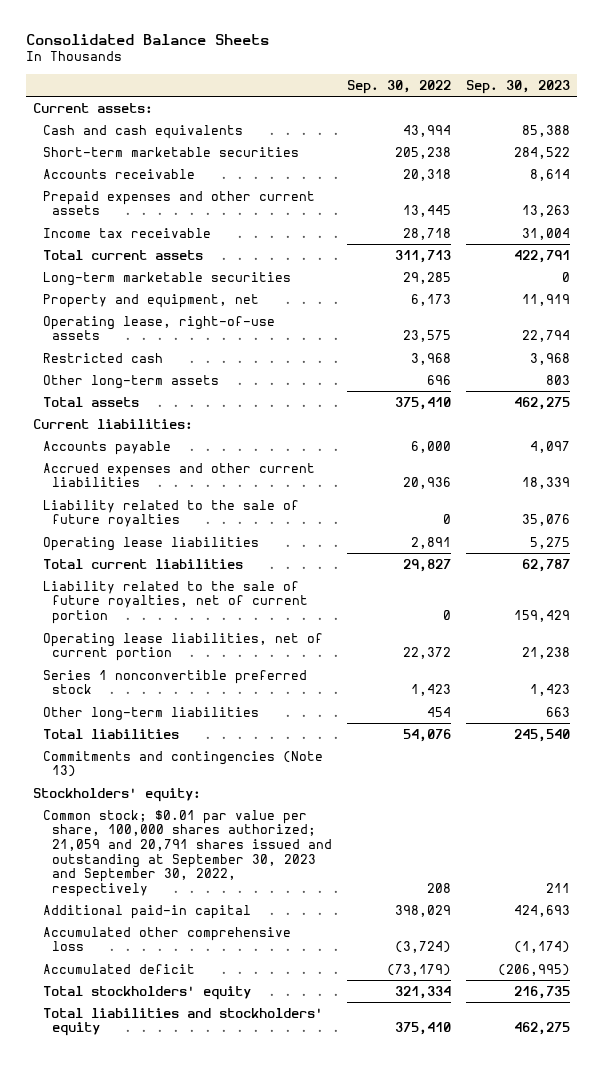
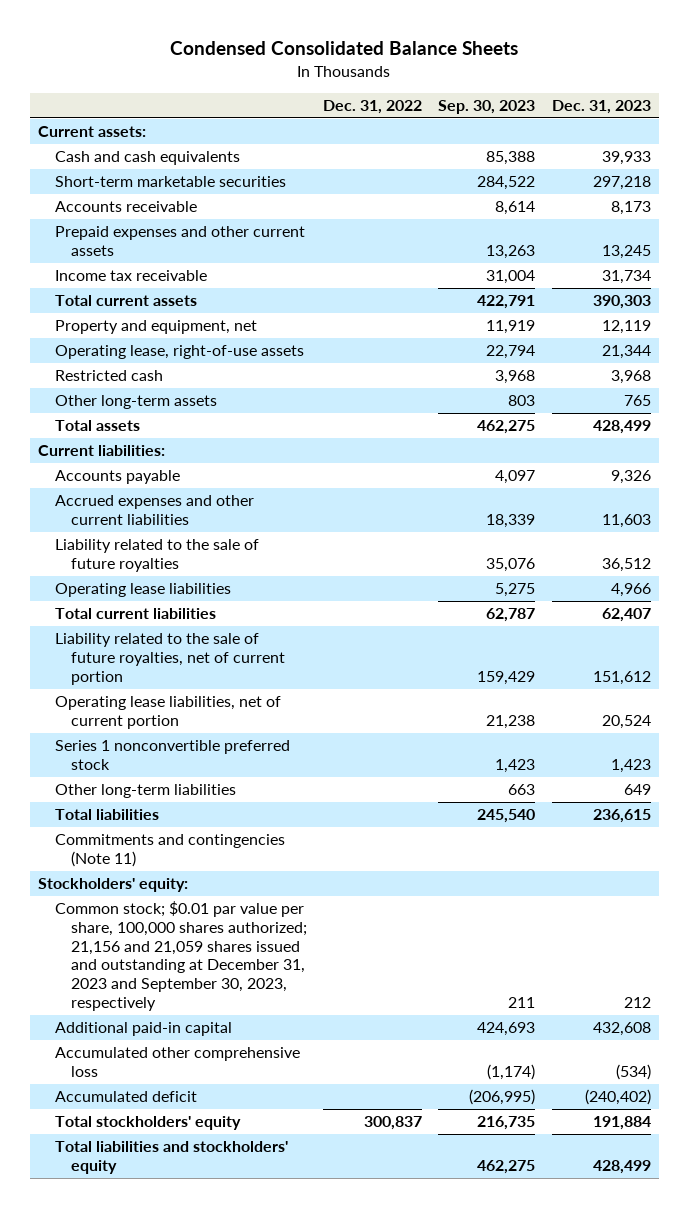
- Consolidated Balance Sheets
+ Condensed Consolidated Balance Sheets
- | Sep. 30, 2022 | Sep. 30, 2023
+ | Dec. 31, 2022 | Sep. 30, 2023 | Dec. 31, 2023
- Long-term marketable securities | 29,285 | 0
- Commitments and contingencies (Note 13)
+ Commitments and contingencies (Note 11)
- Common stock; $0.01 par value per share, 100,000 shares authorized; 21,059 and 20,791 shares issued and outstanding at September 30, 2023 and September 30, 2022, respectively | 208 | 211
+ Common stock; $0.01 par value per share, 100,000 shares authorized; 21,156 and 21,059 shares issued and outstanding at December 31, 2023 and September 30, 2023, respectively | | 211 | 212

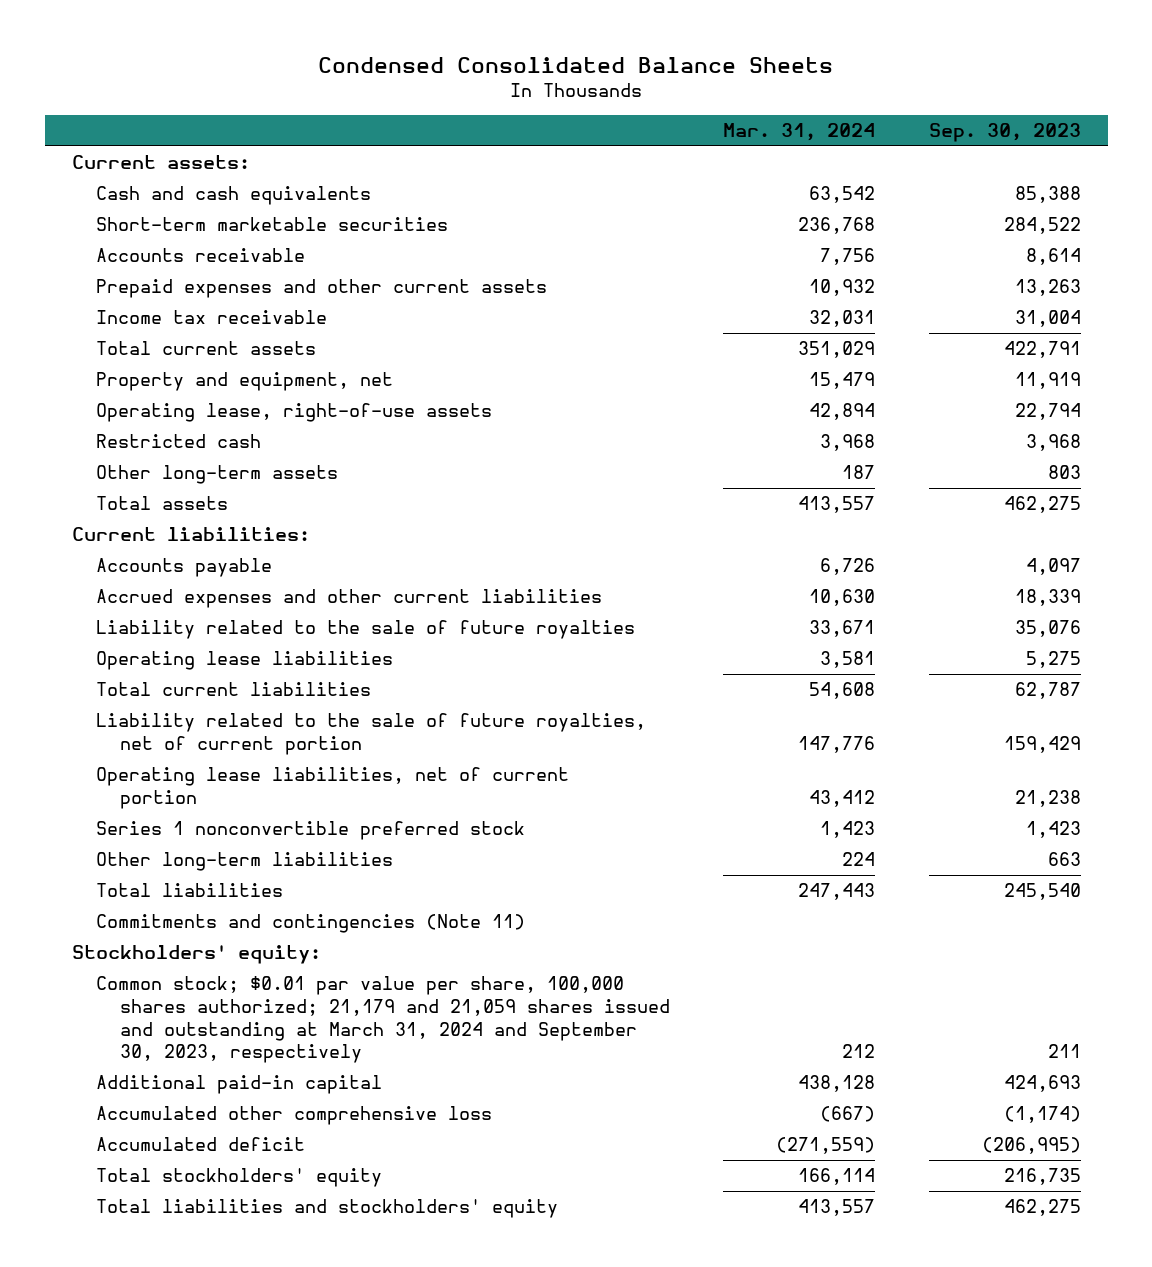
- | Dec. 31, 2022 | Sep. 30, 2023 | Dec. 31, 2023
+ | Mar. 31, 2024 | Sep. 30, 2023
- Common stock; $0.01 par value per share, 100,000 shares authorized; 21,156 and 21,059 shares issued and outstanding at December 31, 2023 and September 30, 2023, respectively | | 211 | 212
+ Common stock; $0.01 par value per share, 100,000 shares authorized; 21,179 and 21,059 shares issued and outstanding at March 31, 2024 and September 30, 2023, respectively | 212 | 211

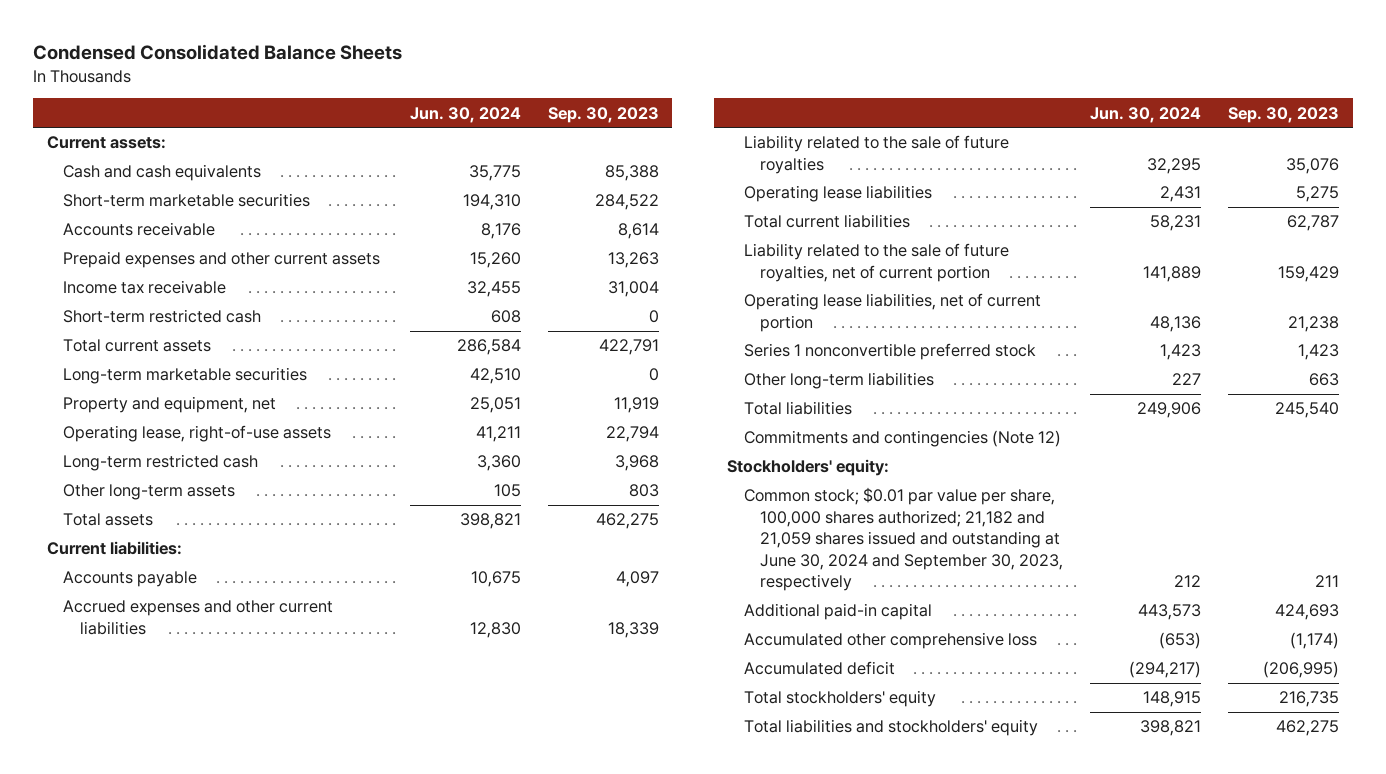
- | Mar. 31, 2024 | Sep. 30, 2023
+ | Jun. 30, 2024 | Sep. 30, 2023
+ Short-term restricted cash | 608 | 0
+ Long-term marketable securities | 42,510 | 0
- Restricted cash | 3,968 | 3,968
+ Long-term restricted cash | 3,360 | 3,968
- Commitments and contingencies (Note 11)
+ Commitments and contingencies (Note 12)
- Common stock; $0.01 par value per share, 100,000 shares authorized; 21,179 and 21,059 shares issued and outstanding at March 31, 2024 and September 30, 2023, respectively | 212 | 211
+ Common stock; $0.01 par value per share, 100,000 shares authorized; 21,182 and 21,059 shares issued and outstanding at June 30, 2024 and September 30, 2023, respectively | 212 | 211

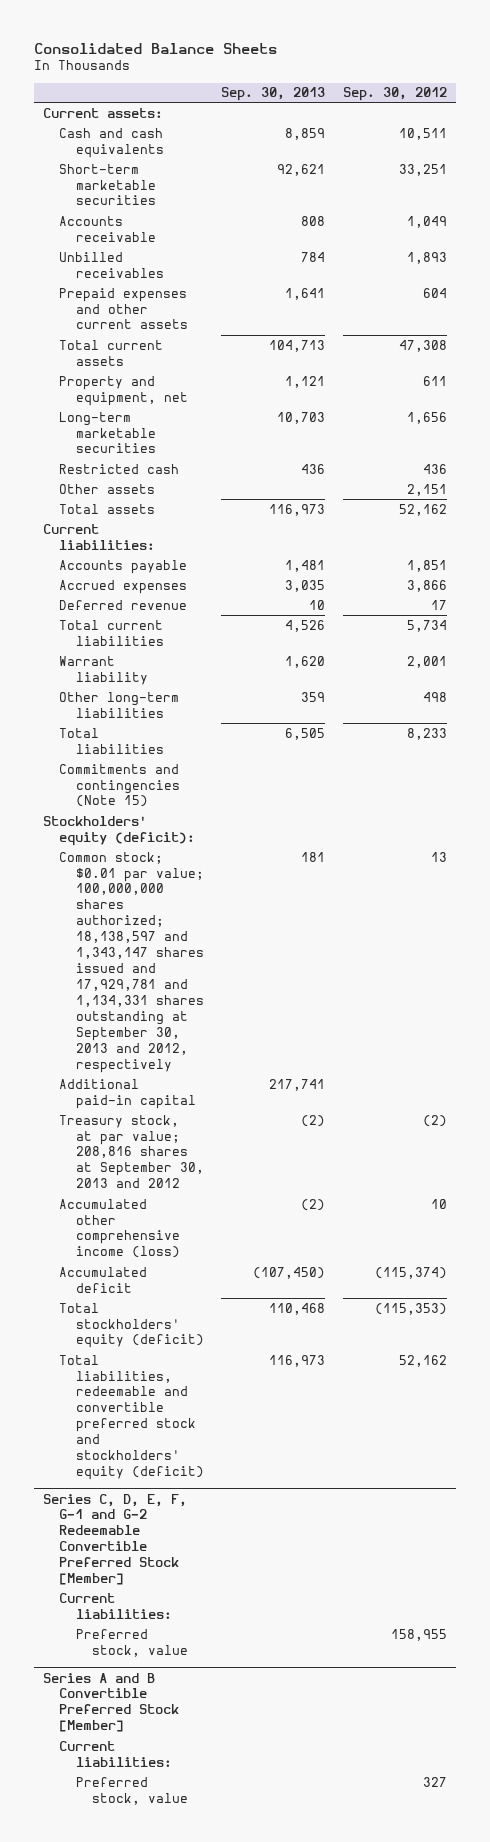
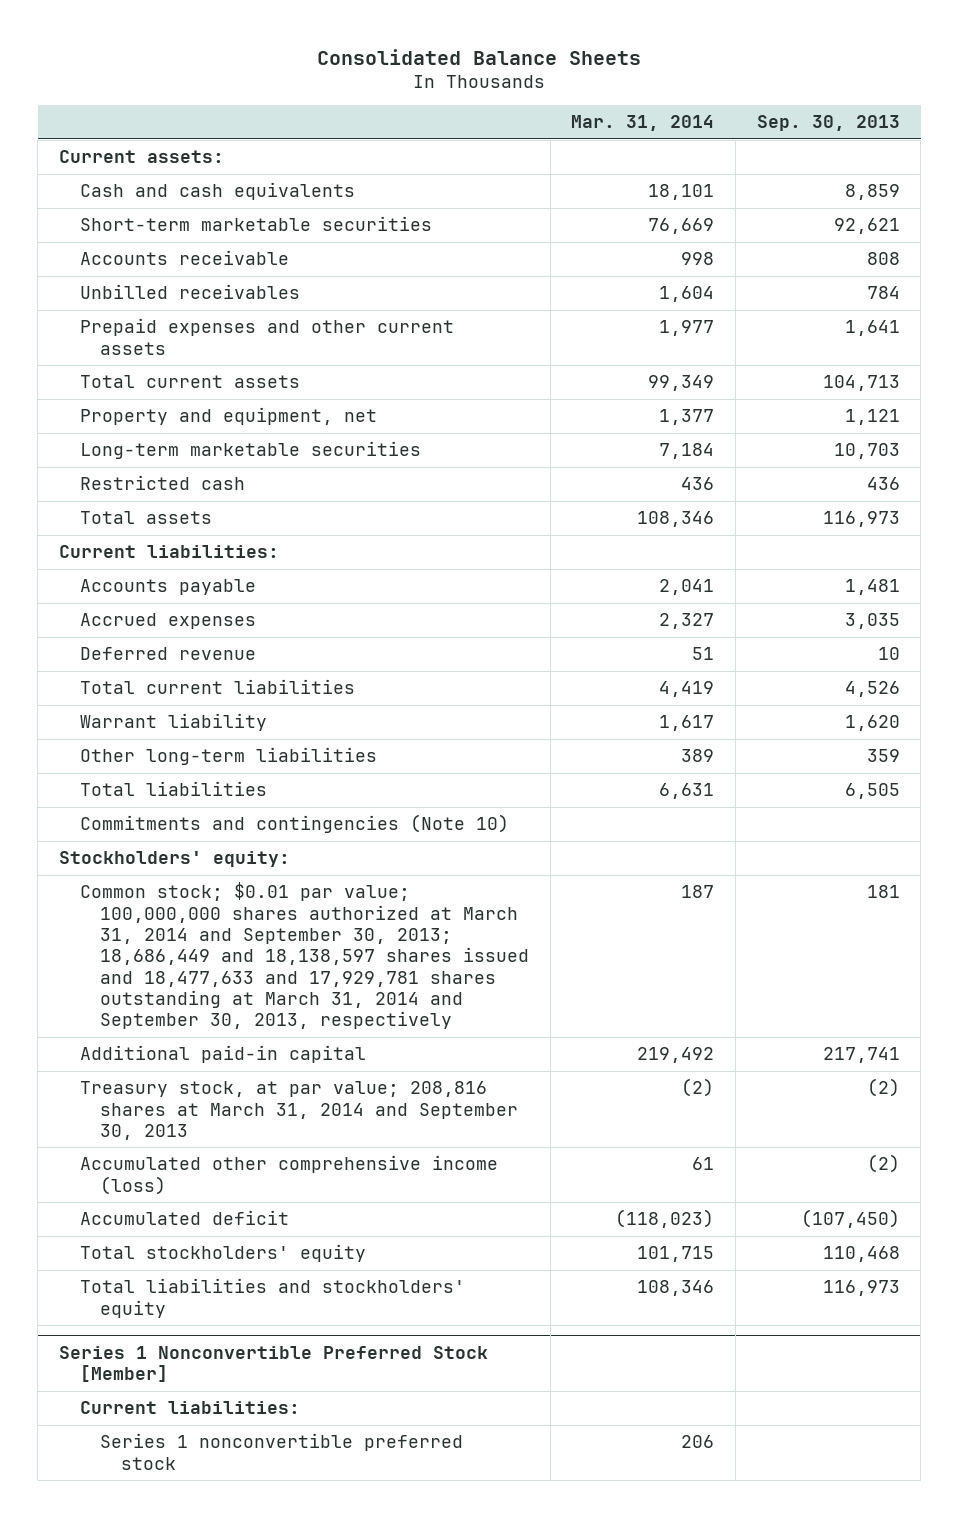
- | Sep. 30, 2013 | Sep. 30, 2012
+ | Mar. 31, 2014 | Sep. 30, 2013
- Other assets | | 2,151
- Commitments and contingencies (Note 15)
- Stockholders' equity (deficit):
- Common stock; $0.01 par value; 100,000,000 shares authorized; 18,138,597 and 1,343,147 shares issued and 17,929,781 and 1,134,331 shares outstanding at September 30, 2013 and 2012, respectively | 181 | 13
+ Commitments and contingencies (Note 10)
+ Stockholders' equity:
+ Common stock; $0.01 par value; 100,000,000 shares authorized at March 31, 2014 and September 30, 2013; 18,686,449 and 18,138,597 shares issued and 18,477,633 and 17,929,781 shares outstanding at March 31, 2014 and September 30, 2013, respectively | 187 | 181
- Treasury stock, at par value; 208,816 shares at September 30, 2013 and 2012 | (2) | (2)
+ Treasury stock, at par value; 208,816 shares at March 31, 2014 and September 30, 2013 | (2) | (2)
- Total stockholders' equity (deficit) | 110,468 | (115,353)
- Total liabilities, redeemable and convertible preferred stock and stockholders' equity (deficit) | 116,973 | 52,162
- Series C, D, E, F, G-1 and G-2 Redeemable Convertible Preferred Stock [Member]
- Current liabilities:
- Preferred stock, value | | 158,955
- Series A and B Convertible Preferred Stock [Member]
+ Total stockholders' equity | 101,715 | 110,468
+ Total liabilities and stockholders' equity | 108,346 | 116,973
+ Series 1 Nonconvertible Preferred Stock [Member]
- Preferred stock, value | | 327
+ Series 1 nonconvertible preferred stock | 206 |

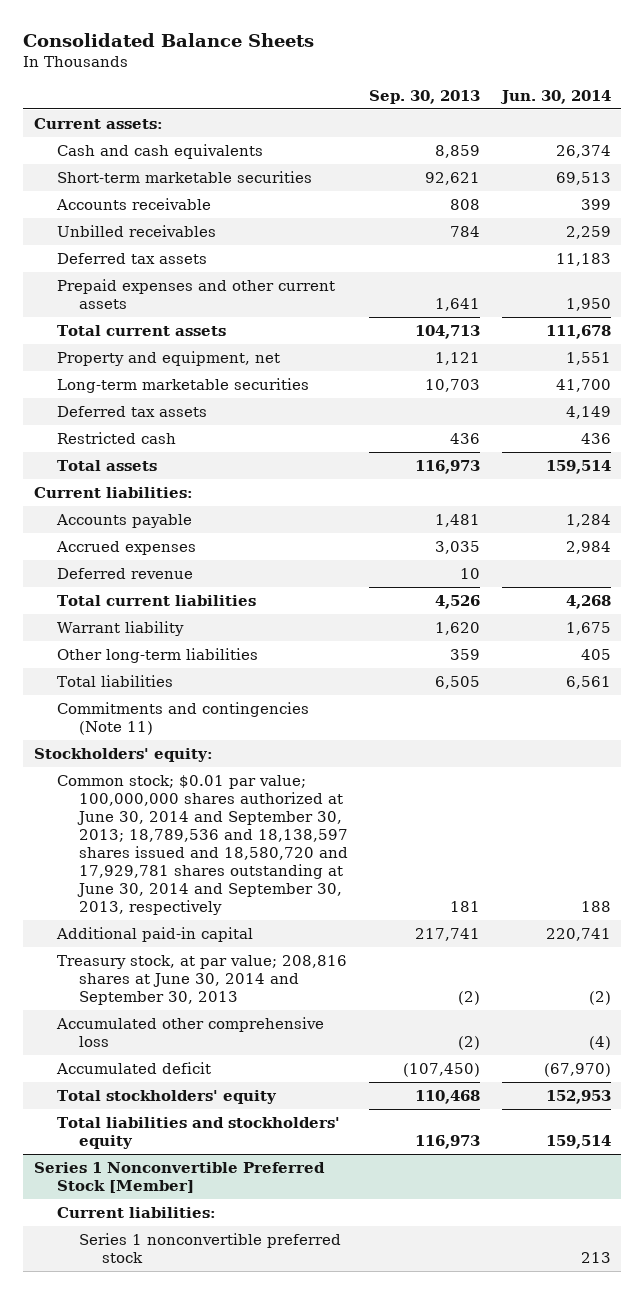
- | Mar. 31, 2014 | Sep. 30, 2013
+ | Sep. 30, 2013 | Jun. 30, 2014
+ Deferred tax assets | | 11,183
+ Deferred tax assets | | 4,149
- Commitments and contingencies (Note 10)
+ Commitments and contingencies (Note 11)
- Common stock; $0.01 par value; 100,000,000 shares authorized at March 31, 2014 and September 30, 2013; 18,686,449 and 18,138,597 shares issued and 18,477,633 and 17,929,781 shares outstanding at March 31, 2014 and September 30, 2013, respectively | 187 | 181
+ Common stock; $0.01 par value; 100,000,000 shares authorized at June 30, 2014 and September 30, 2013; 18,789,536 and 18,138,597 shares issued and 18,580,720 and 17,929,781 shares outstanding at June 30, 2014 and September 30, 2013, respectively | 181 | 188
- Treasury stock, at par value; 208,816 shares at March 31, 2014 and September 30, 2013 | (2) | (2)
- Accumulated other comprehensive income (loss) | 61 | (2)
+ Treasury stock, at par value; 208,816 shares at June 30, 2014 and September 30, 2013 | (2) | (2)
+ Accumulated other comprehensive loss | (2) | (4)

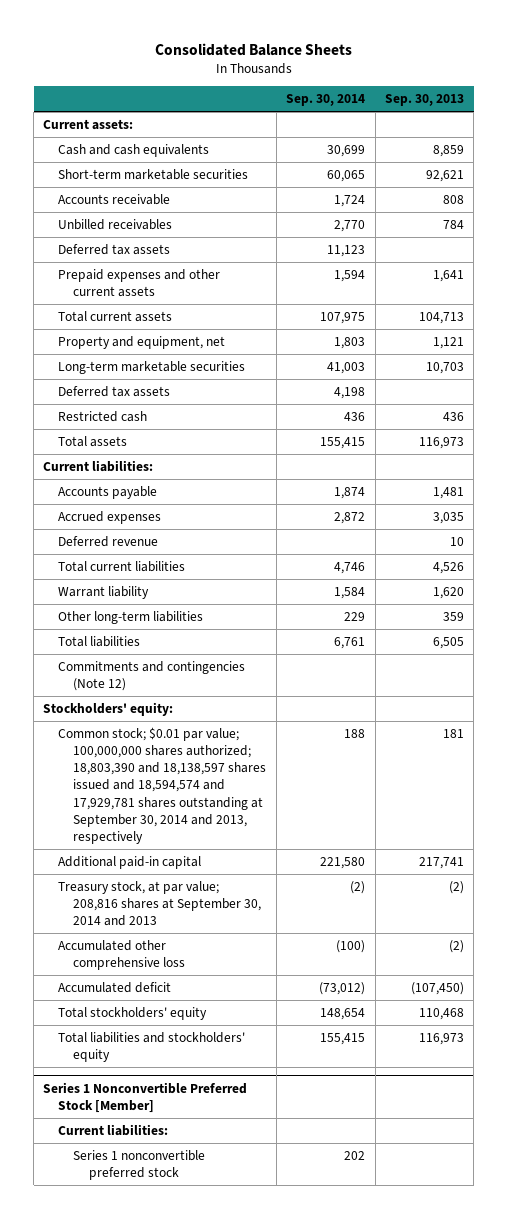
- | Sep. 30, 2013 | Jun. 30, 2014
+ | Sep. 30, 2014 | Sep. 30, 2013
- Commitments and contingencies (Note 11)
+ Commitments and contingencies (Note 12)
- Common stock; $0.01 par value; 100,000,000 shares authorized at June 30, 2014 and September 30, 2013; 18,789,536 and 18,138,597 shares issued and 18,580,720 and 17,929,781 shares outstanding at June 30, 2014 and September 30, 2013, respectively | 181 | 188
+ Common stock; $0.01 par value; 100,000,000 shares authorized; 18,803,390 and 18,138,597 shares issued and 18,594,574 and 17,929,781 shares outstanding at September 30, 2014 and 2013, respectively | 188 | 181
- Treasury stock, at par value; 208,816 shares at June 30, 2014 and September 30, 2013 | (2) | (2)
+ Treasury stock, at par value; 208,816 shares at September 30, 2014 and 2013 | (2) | (2)

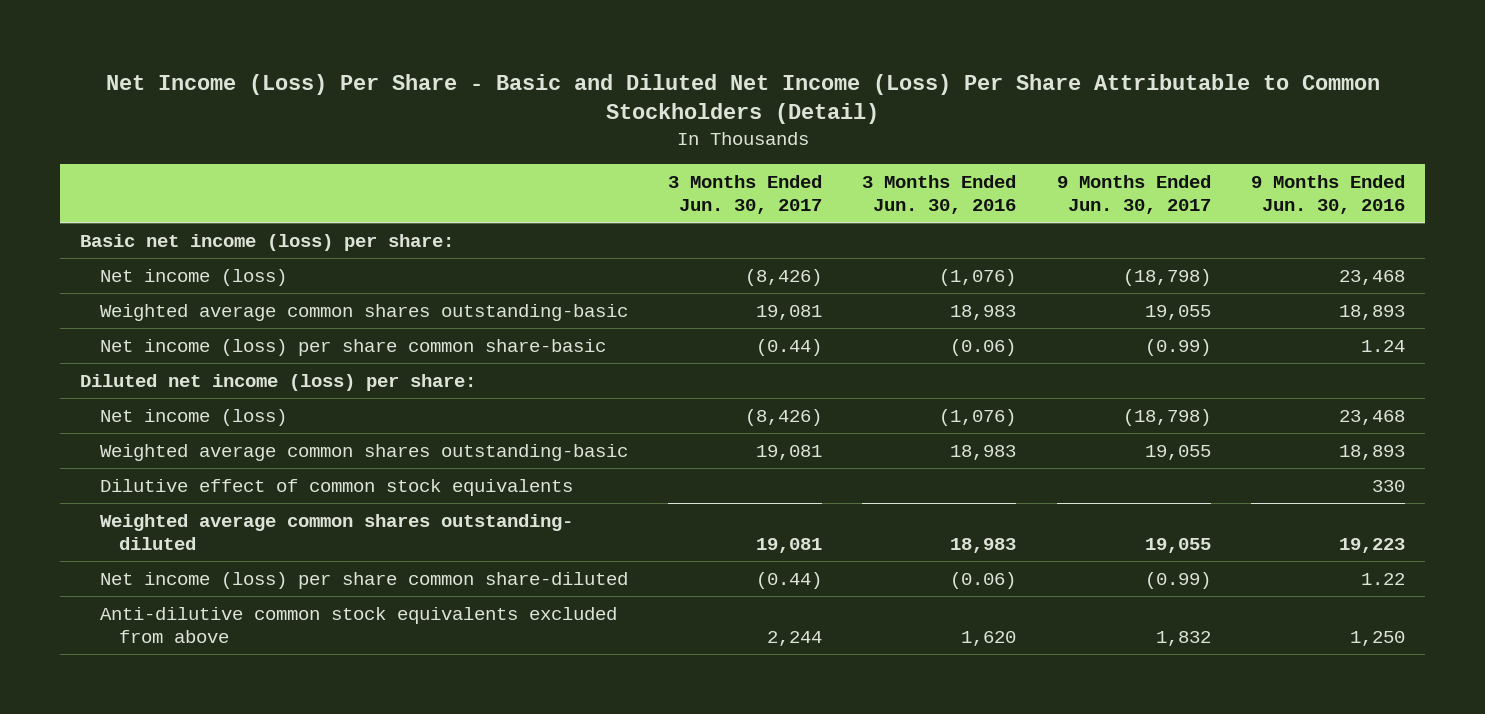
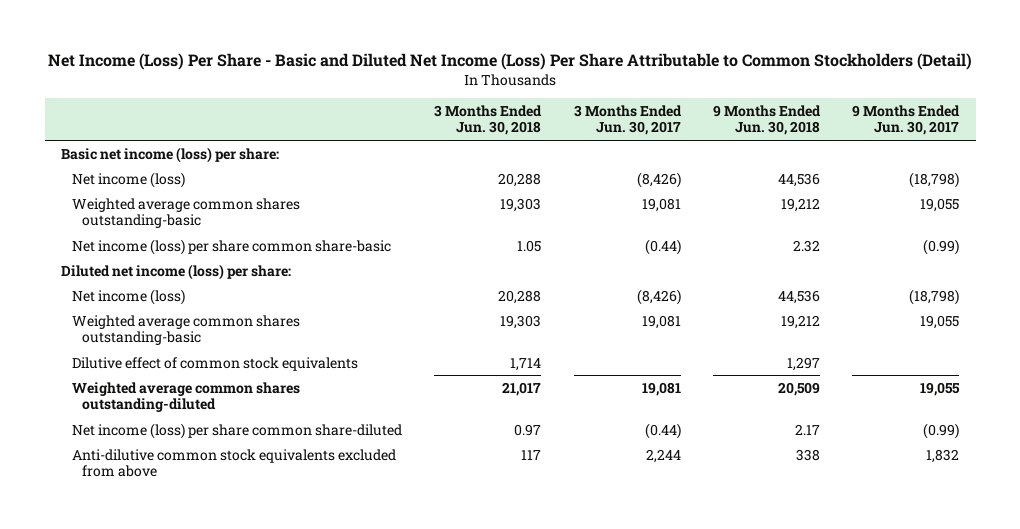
- | 3 Months Ended Jun. 30, 2017 | 3 Months Ended Jun. 30, 2016 | 9 Months Ended Jun. 30, 2017 | 9 Months Ended Jun. 30, 2016
+ | 3 Months Ended Jun. 30, 2018 | 3 Months Ended Jun. 30, 2017 | 9 Months Ended Jun. 30, 2018 | 9 Months Ended Jun. 30, 2017
- Weighted average common shares outstanding- diluted | 19,081 | 18,983 | 19,055 | 19,223
+ Weighted average common shares outstanding-diluted | 21,017 | 19,081 | 20,509 | 19,055

